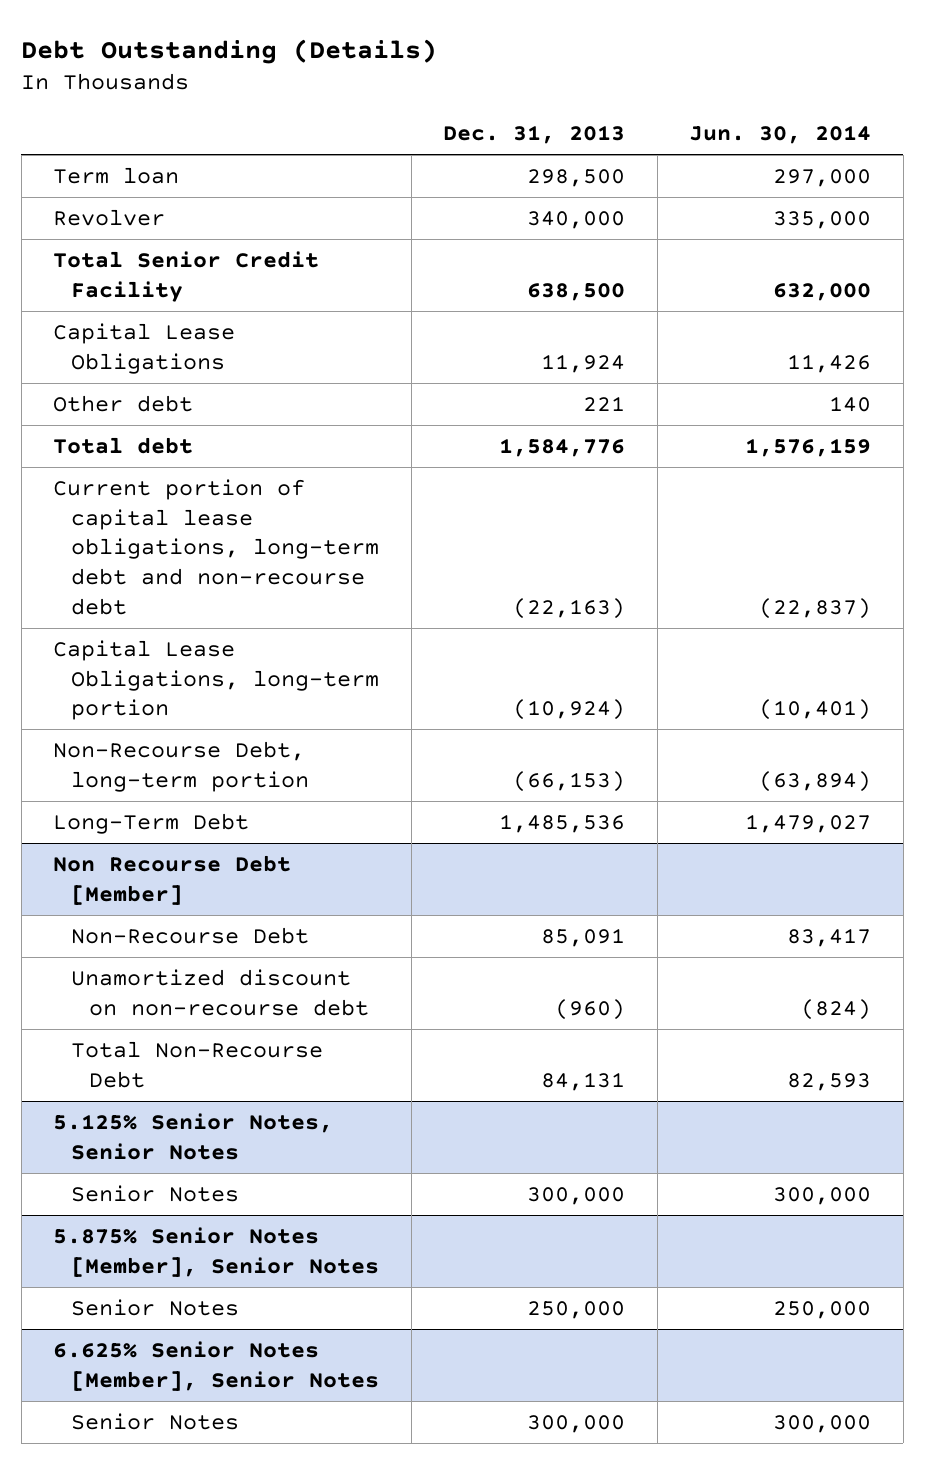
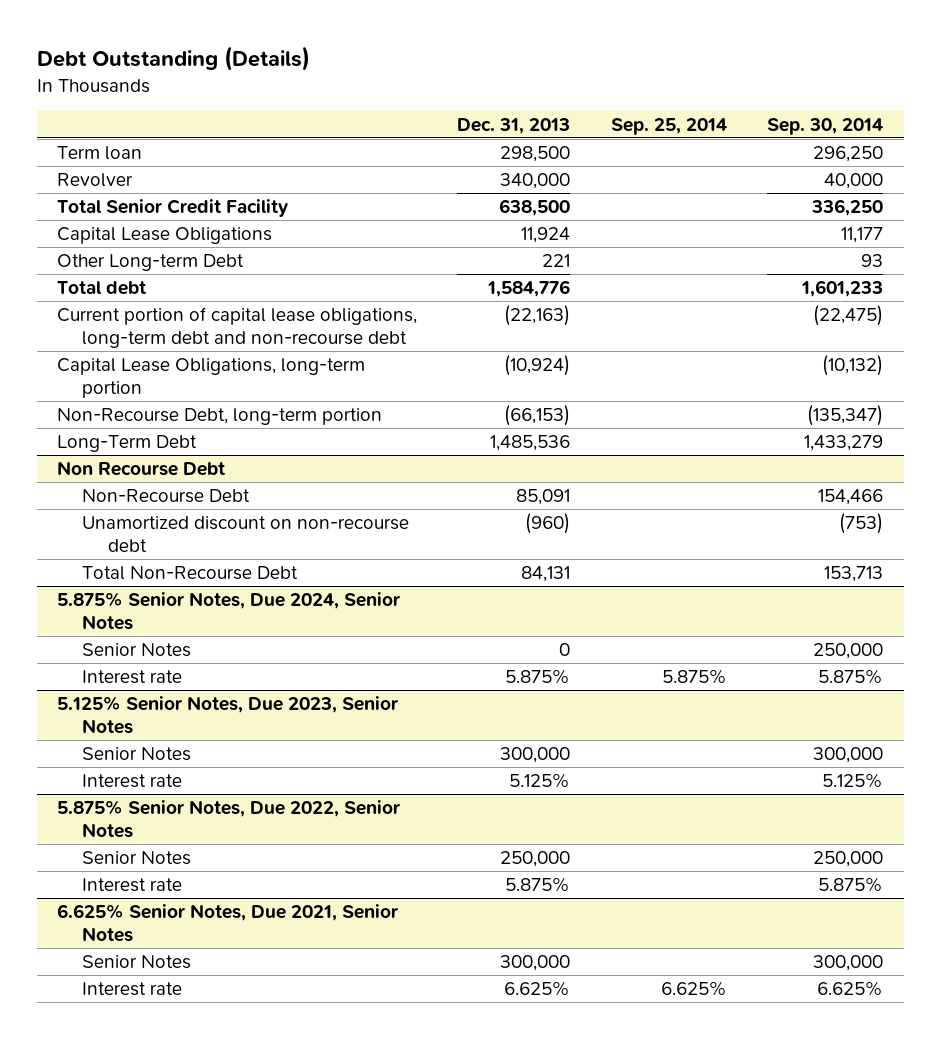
- | Dec. 31, 2013 | Jun. 30, 2014
+ | Dec. 31, 2013 | Sep. 25, 2014 | Sep. 30, 2014
- Other debt | 221 | 140
+ Other Long-term Debt | 221 | | 93
- Non Recourse Debt [Member]
+ Non Recourse Debt
- 5.125% Senior Notes, Senior Notes
+ 5.875% Senior Notes, Due 2024, Senior Notes
+ Senior Notes | 0 | | 250,000
+ Interest rate | 5.875% | 5.875% | 5.875%
+ 5.125% Senior Notes, Due 2023, Senior Notes
- 5.875% Senior Notes [Member], Senior Notes
+ Interest rate | 5.125% | | 5.125%
+ 5.875% Senior Notes, Due 2022, Senior Notes
- 6.625% Senior Notes [Member], Senior Notes
+ Interest rate | 5.875% | | 5.875%
+ 6.625% Senior Notes, Due 2021, Senior Notes
+ Interest rate | 6.625% | 6.625% | 6.625%

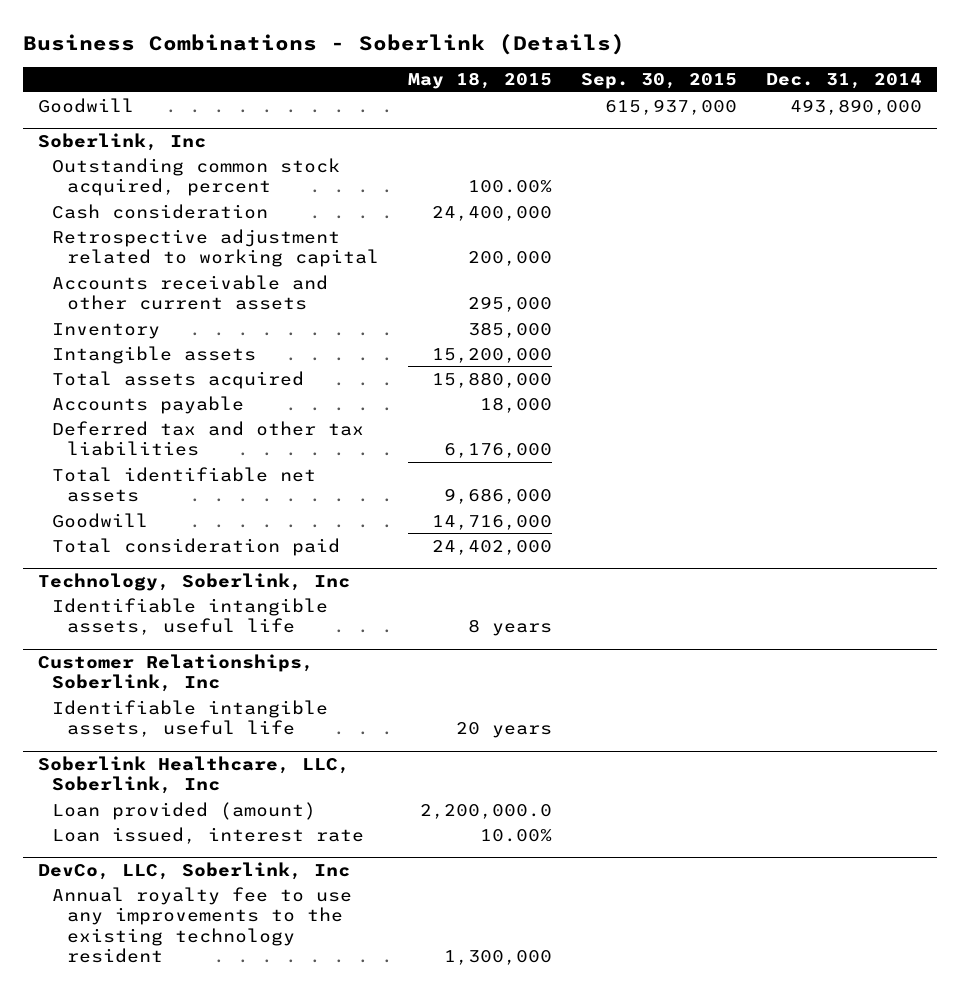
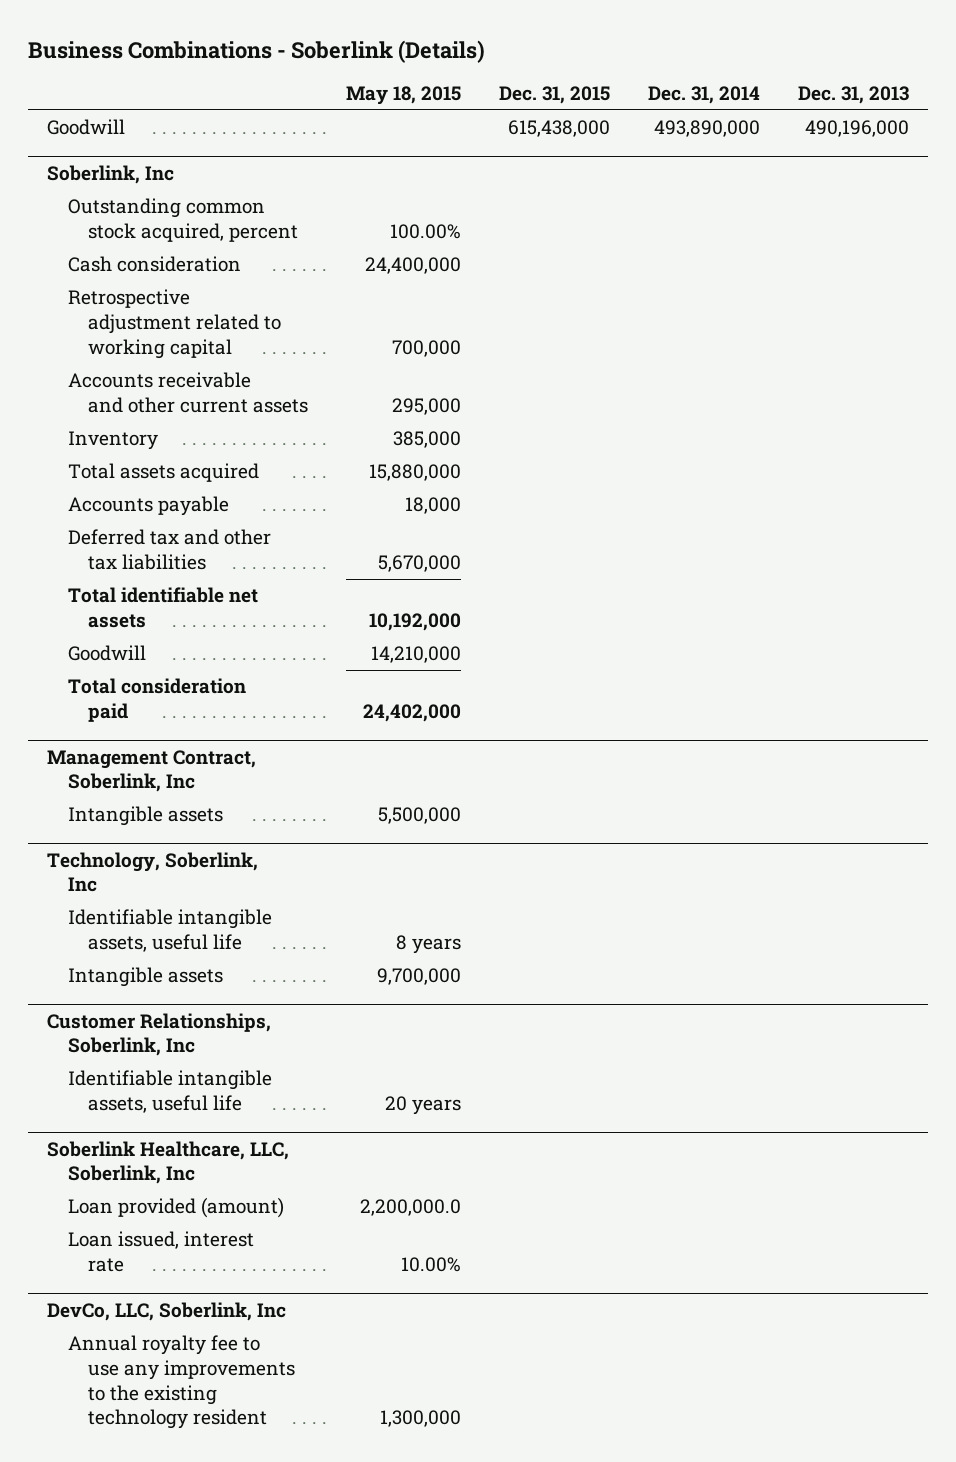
- | May 18, 2015 | Sep. 30, 2015 | Dec. 31, 2014
+ | May 18, 2015 | Dec. 31, 2015 | Dec. 31, 2014 | Dec. 31, 2013
@ Soberlink, Inc
- Retrospective adjustment related to working capital | 200,000 | |
+ Retrospective adjustment related to working capital | 700,000 | | |
- Intangible assets | 15,200,000 | |
- Deferred tax and other tax liabilities | 6,176,000 | |
- Total identifiable net assets | 9,686,000 | |
- Goodwill | 14,716,000 | |
+ Deferred tax and other tax liabilities | 5,670,000 | | |
+ Total identifiable net assets | 10,192,000 | | |
+ Goodwill | 14,210,000 | | |
+ Management Contract, Soberlink, Inc
+ Intangible assets | 5,500,000 | | |
@ Technology, Soberlink, Inc
+ Intangible assets | 9,700,000 | | |

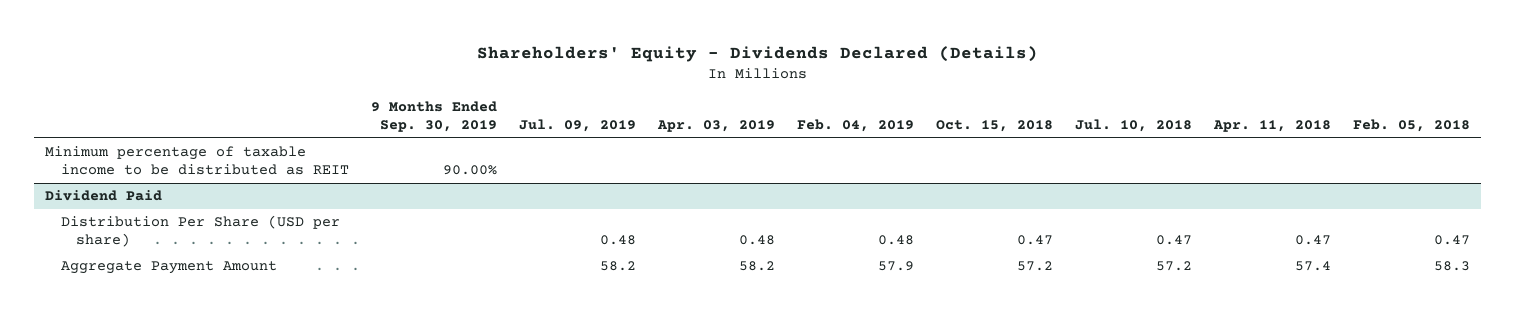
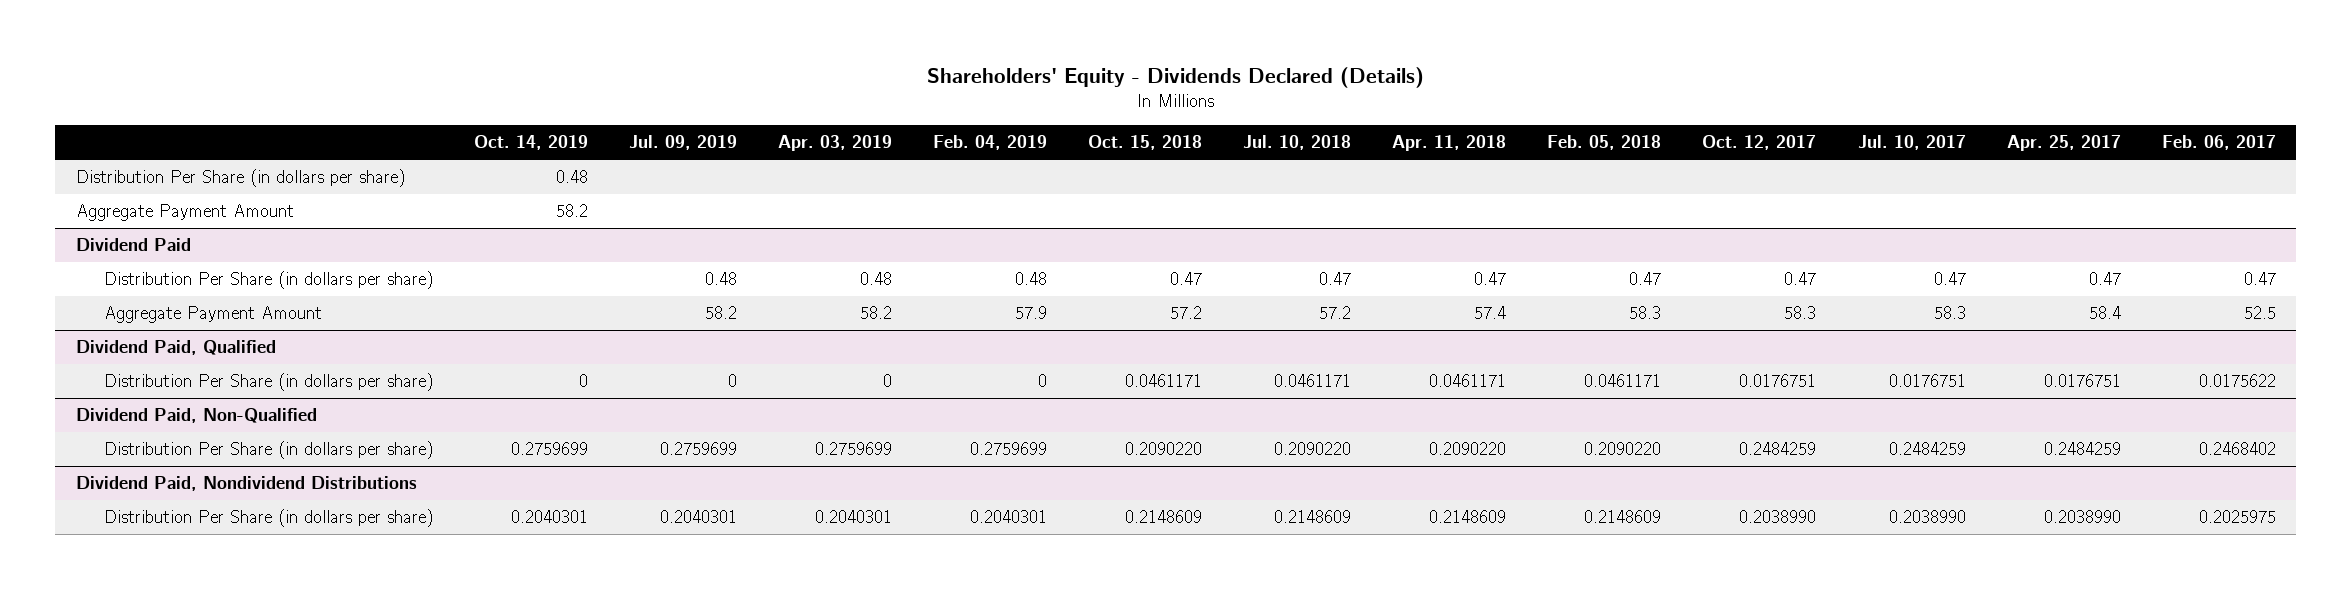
- | 9 Months Ended Sep. 30, 2019 | Jul. 09, 2019 | Apr. 03, 2019 | Feb. 04, 2019 | Oct. 15, 2018 | Jul. 10, 2018 | Apr. 11, 2018 | Feb. 05, 2018
+ | Oct. 14, 2019 | Jul. 09, 2019 | Apr. 03, 2019 | Feb. 04, 2019 | Oct. 15, 2018 | Jul. 10, 2018 | Apr. 11, 2018 | Feb. 05, 2018 | Oct. 12, 2017 | Jul. 10, 2017 | Apr. 25, 2017 | Feb. 06, 2017
- Minimum percentage of taxable income to be distributed as REIT | 90.00% | | | | | | |
+ Distribution Per Share (in dollars per share) | 0.48 | | | | | | | | | | |
+ Aggregate Payment Amount | 58.2 | | | | | | | | | | |
@ Dividend Paid
- Distribution Per Share (USD per share) | | 0.48 | 0.48 | 0.48 | 0.47 | 0.47 | 0.47 | 0.47
+ Distribution Per Share (in dollars per share) | | 0.48 | 0.48 | 0.48 | 0.47 | 0.47 | 0.47 | 0.47 | 0.47 | 0.47 | 0.47 | 0.47
+ Dividend Paid, Qualified
+ Distribution Per Share (in dollars per share) | 0 | 0 | 0 | 0 | 0.0461171 | 0.0461171 | 0.0461171 | 0.0461171 | 0.0176751 | 0.0176751 | 0.0176751 | 0.0175622
+ Dividend Paid, Non-Qualified
+ Distribution Per Share (in dollars per share) | 0.2759699 | 0.2759699 | 0.2759699 | 0.2759699 | 0.2090220 | 0.2090220 | 0.2090220 | 0.2090220 | 0.2484259 | 0.2484259 | 0.2484259 | 0.2468402
+ Dividend Paid, Nondividend Distributions
+ Distribution Per Share (in dollars per share) | 0.2040301 | 0.2040301 | 0.2040301 | 0.2040301 | 0.2148609 | 0.2148609 | 0.2148609 | 0.2148609 | 0.2038990 | 0.2038990 | 0.2038990 | 0.2025975

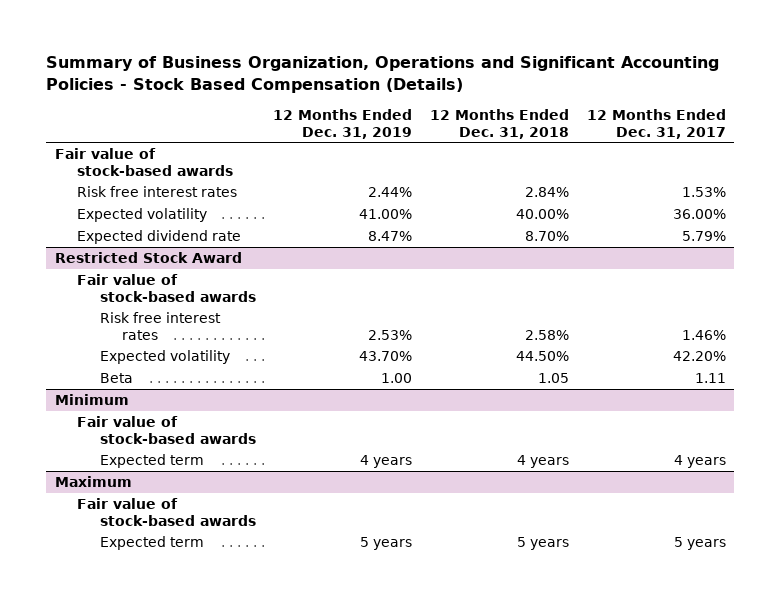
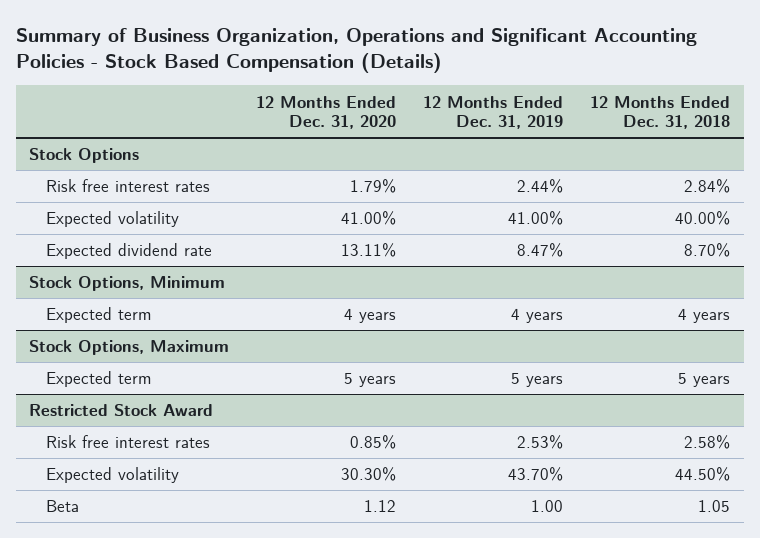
- | 12 Months Ended Dec. 31, 2019 | 12 Months Ended Dec. 31, 2018 | 12 Months Ended Dec. 31, 2017
+ | 12 Months Ended Dec. 31, 2020 | 12 Months Ended Dec. 31, 2019 | 12 Months Ended Dec. 31, 2018
- Fair value of stock-based awards
+ Stock Options
+ Stock Options, Minimum
+ Expected term | 4 years | 4 years | 4 years
+ Stock Options, Maximum
+ Expected term | 5 years | 5 years | 5 years
@ Restricted Stock Award
- Fair value of stock-based awards
- Minimum
- Fair value of stock-based awards
- Expected term | 4 years | 4 years | 4 years
- Maximum
- Fair value of stock-based awards
- Expected term | 5 years | 5 years | 5 years

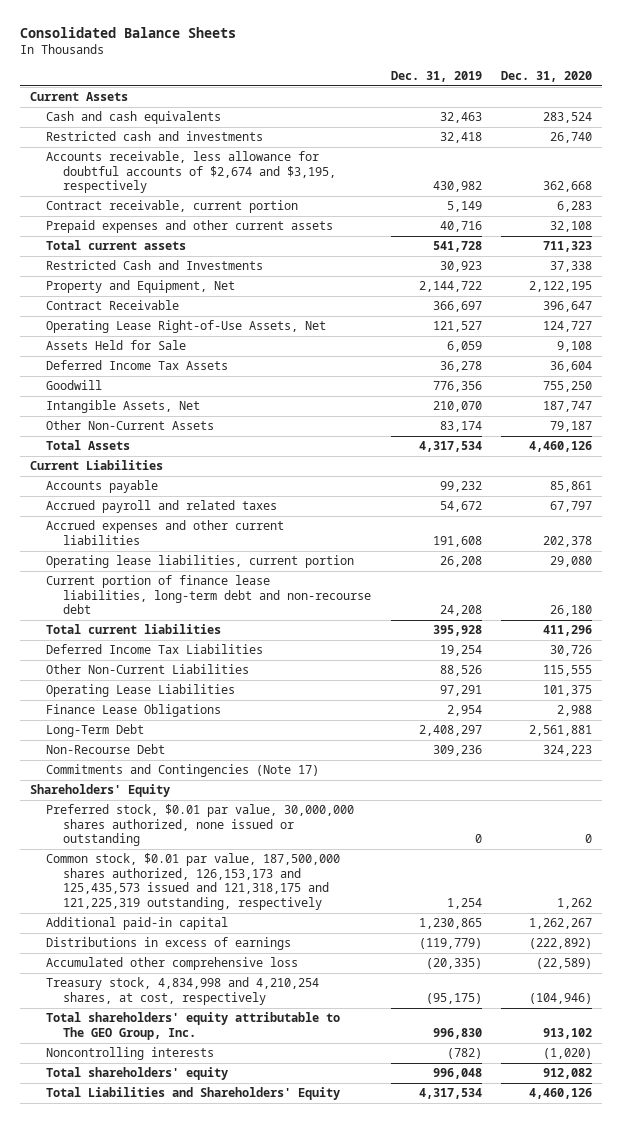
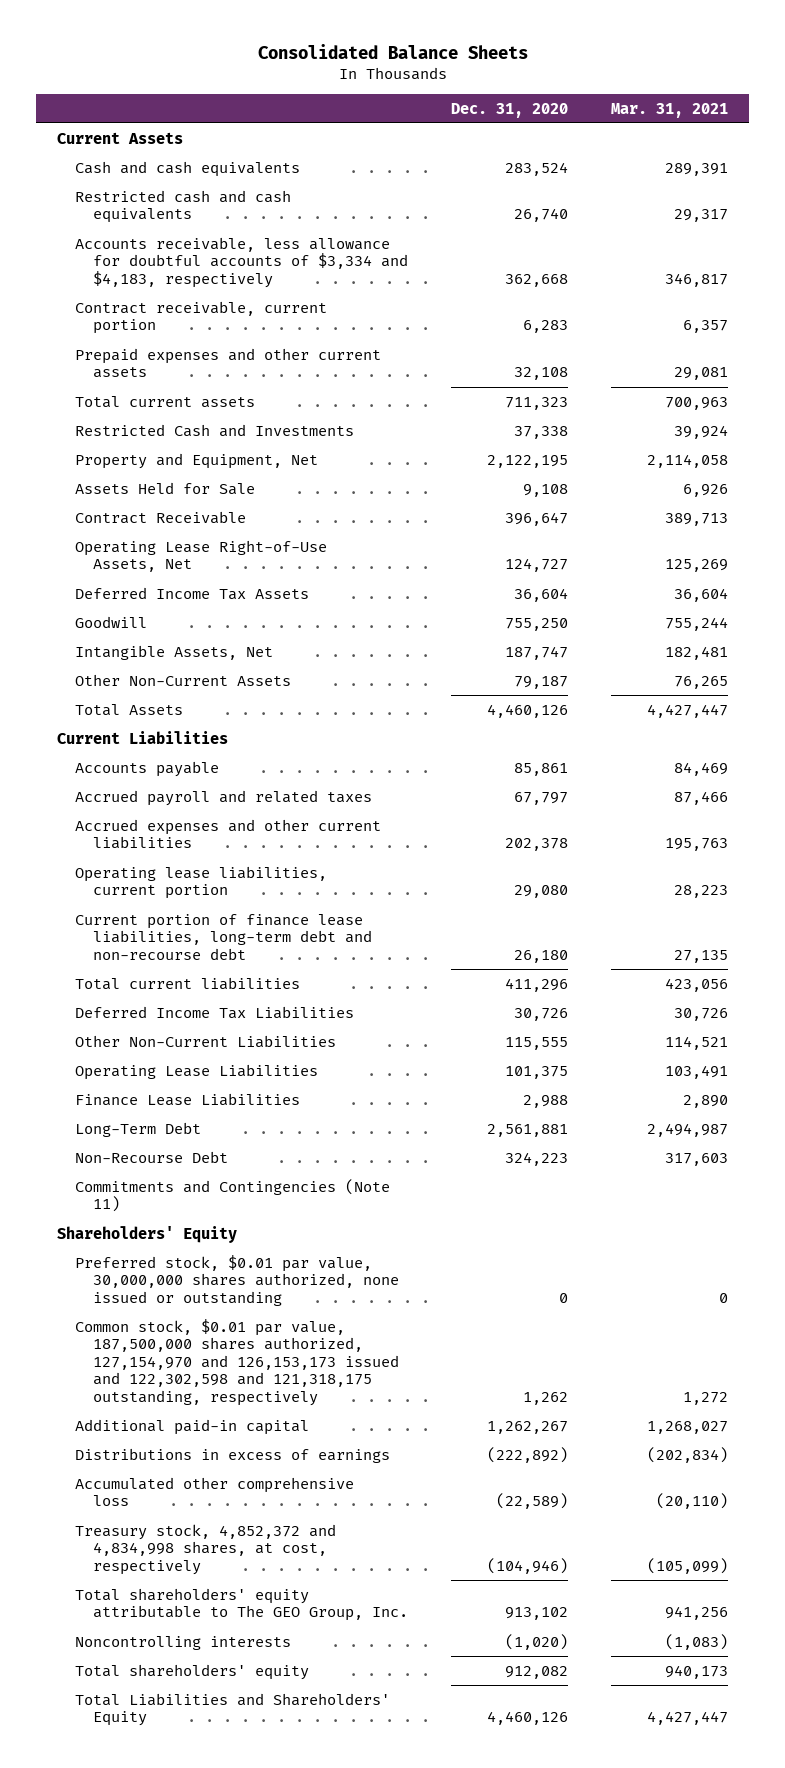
- | Dec. 31, 2019 | Dec. 31, 2020
+ | Dec. 31, 2020 | Mar. 31, 2021
- Restricted cash and investments | 32,418 | 26,740
- Accounts receivable, less allowance for doubtful accounts of $2,674 and $3,195, respectively | 430,982 | 362,668
+ Restricted cash and cash equivalents | 26,740 | 29,317
+ Accounts receivable, less allowance for doubtful accounts of $3,334 and $4,183, respectively | 362,668 | 346,817
moved up: Assets Held for Sale | 9,108 | 6,926
- Finance Lease Obligations | 2,954 | 2,988
+ Finance Lease Liabilities | 2,988 | 2,890
- Commitments and Contingencies (Note 17)
+ Commitments and Contingencies (Note 11)
- Common stock, $0.01 par value, 187,500,000 shares authorized, 126,153,173 and 125,435,573 issued and 121,318,175 and 121,225,319 outstanding, respectively | 1,254 | 1,262
+ Common stock, $0.01 par value, 187,500,000 shares authorized, 127,154,970 and 126,153,173 issued and 122,302,598 and 121,318,175 outstanding, respectively | 1,262 | 1,272
- Treasury stock, 4,834,998 and 4,210,254 shares, at cost, respectively | (95,175) | (104,946)
+ Treasury stock, 4,852,372 and 4,834,998 shares, at cost, respectively | (104,946) | (105,099)

